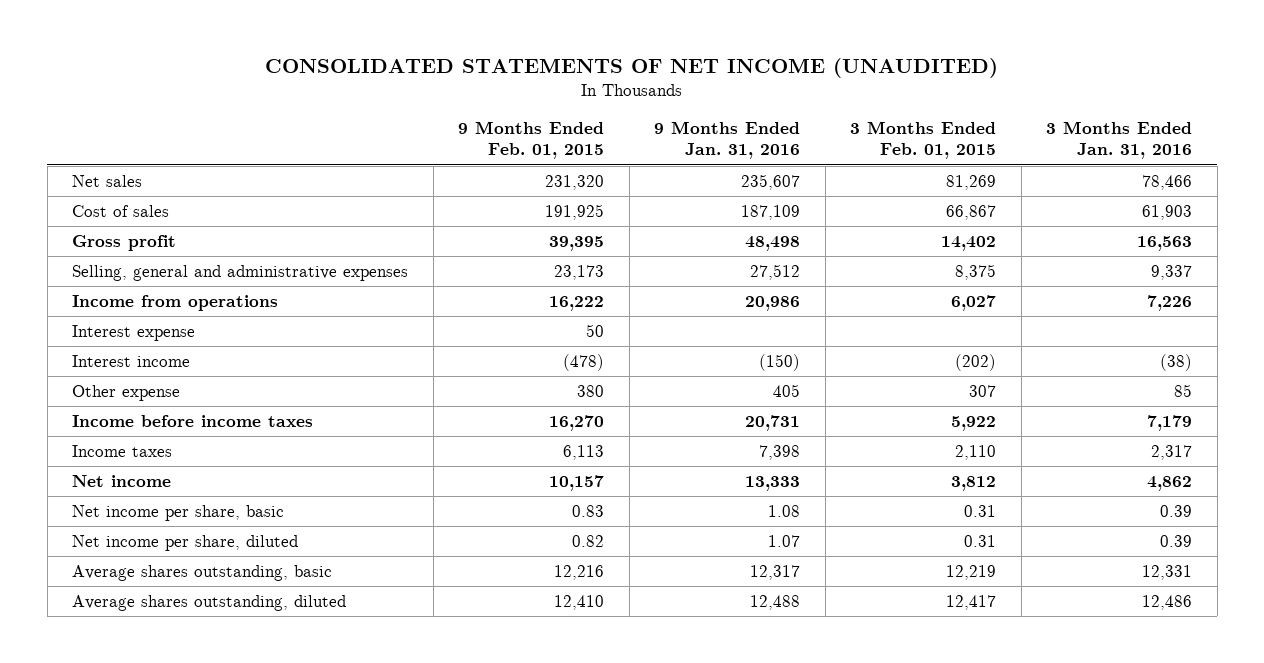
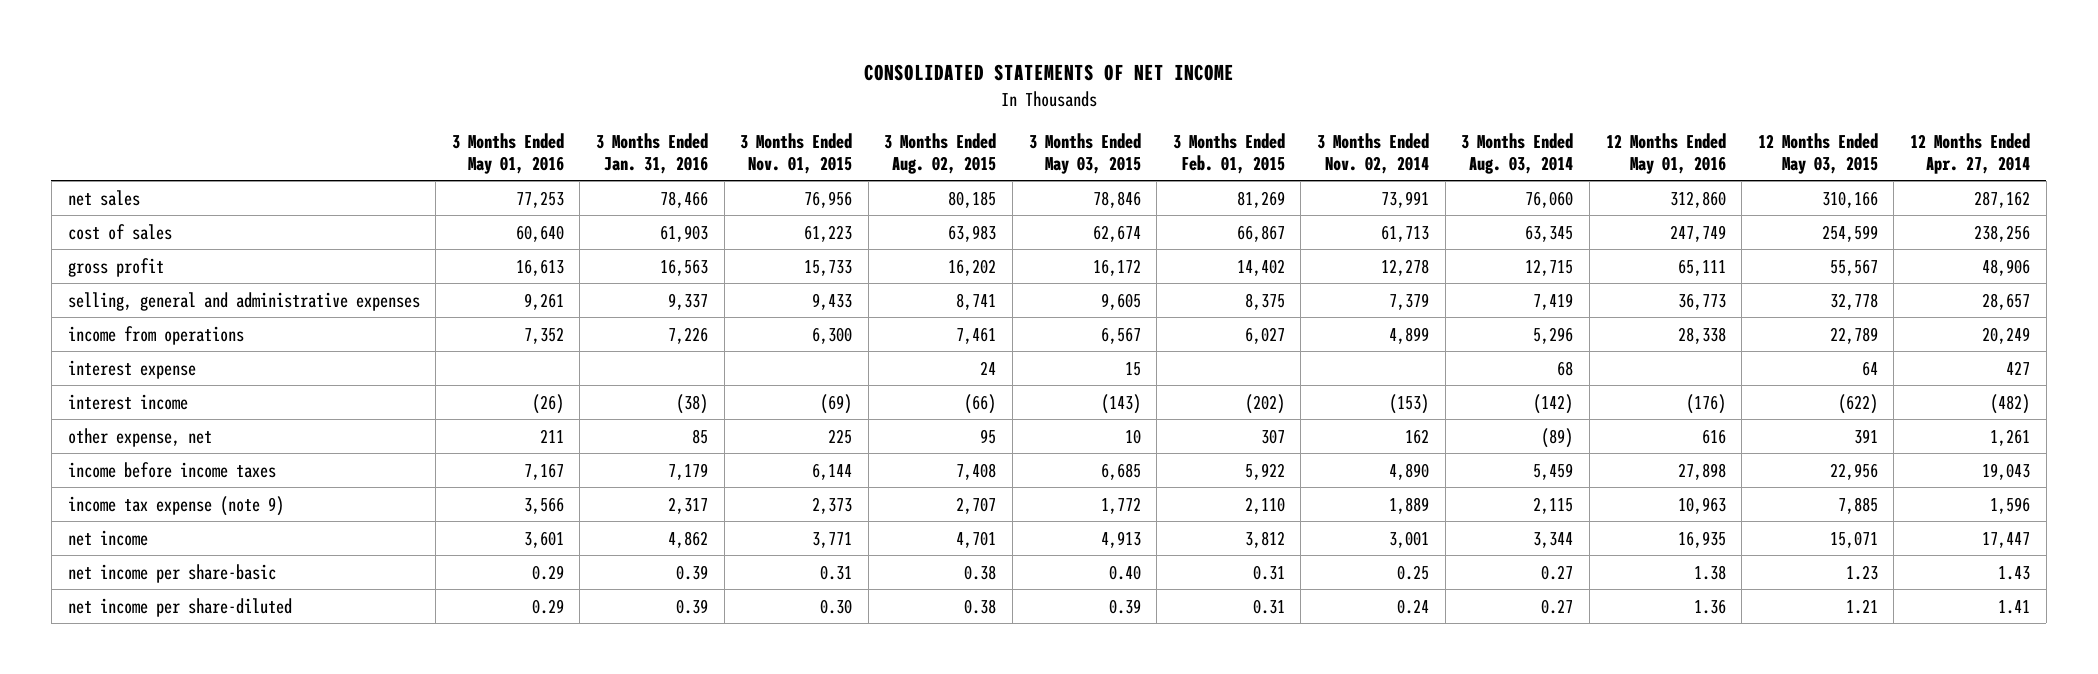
- CONSOLIDATED STATEMENTS OF NET INCOME (UNAUDITED)
+ CONSOLIDATED STATEMENTS OF NET INCOME
- | 9 Months Ended Feb. 01, 2015 | 9 Months Ended Jan. 31, 2016 | 3 Months Ended Feb. 01, 2015 | 3 Months Ended Jan. 31, 2016
+ | 3 Months Ended May 01, 2016 | 3 Months Ended Jan. 31, 2016 | 3 Months Ended Nov. 01, 2015 | 3 Months Ended Aug. 02, 2015 | 3 Months Ended May 03, 2015 | 3 Months Ended Feb. 01, 2015 | 3 Months Ended Nov. 02, 2014 | 3 Months Ended Aug. 03, 2014 | 12 Months Ended May 01, 2016 | 12 Months Ended May 03, 2015 | 12 Months Ended Apr. 27, 2014
- Net sales | 231,320 | 235,607 | 81,269 | 78,466
- Cost of sales | 191,925 | 187,109 | 66,867 | 61,903
- Gross profit | 39,395 | 48,498 | 14,402 | 16,563
- Selling, general and administrative expenses | 23,173 | 27,512 | 8,375 | 9,337
- Income from operations | 16,222 | 20,986 | 6,027 | 7,226
- Interest expense | 50 | | |
- Interest income | (478) | (150) | (202) | (38)
- Other expense | 380 | 405 | 307 | 85
- Income before income taxes | 16,270 | 20,731 | 5,922 | 7,179
- Income taxes | 6,113 | 7,398 | 2,110 | 2,317
- Net income | 10,157 | 13,333 | 3,812 | 4,862
- Net income per share, basic | 0.83 | 1.08 | 0.31 | 0.39
- Net income per share, diluted | 0.82 | 1.07 | 0.31 | 0.39
- Average shares outstanding, basic | 12,216 | 12,317 | 12,219 | 12,331
- Average shares outstanding, diluted | 12,410 | 12,488 | 12,417 | 12,486
+ net sales | 77,253 | 78,466 | 76,956 | 80,185 | 78,846 | 81,269 | 73,991 | 76,060 | 312,860 | 310,166 | 287,162
+ cost of sales | 60,640 | 61,903 | 61,223 | 63,983 | 62,674 | 66,867 | 61,713 | 63,345 | 247,749 | 254,599 | 238,256
+ gross profit | 16,613 | 16,563 | 15,733 | 16,202 | 16,172 | 14,402 | 12,278 | 12,715 | 65,111 | 55,567 | 48,906
+ selling, general and administrative expenses | 9,261 | 9,337 | 9,433 | 8,741 | 9,605 | 8,375 | 7,379 | 7,419 | 36,773 | 32,778 | 28,657
+ income from operations | 7,352 | 7,226 | 6,300 | 7,461 | 6,567 | 6,027 | 4,899 | 5,296 | 28,338 | 22,789 | 20,249
+ interest expense | | | | 24 | 15 | | | 68 | | 64 | 427
+ interest income | (26) | (38) | (69) | (66) | (143) | (202) | (153) | (142) | (176) | (622) | (482)
+ other expense, net | 211 | 85 | 225 | 95 | 10 | 307 | 162 | (89) | 616 | 391 | 1,261
+ income before income taxes | 7,167 | 7,179 | 6,144 | 7,408 | 6,685 | 5,922 | 4,890 | 5,459 | 27,898 | 22,956 | 19,043
+ income tax expense (note 9) | 3,566 | 2,317 | 2,373 | 2,707 | 1,772 | 2,110 | 1,889 | 2,115 | 10,963 | 7,885 | 1,596
+ net income | 3,601 | 4,862 | 3,771 | 4,701 | 4,913 | 3,812 | 3,001 | 3,344 | 16,935 | 15,071 | 17,447
+ net income per share-basic | 0.29 | 0.39 | 0.31 | 0.38 | 0.40 | 0.31 | 0.25 | 0.27 | 1.38 | 1.23 | 1.43
+ net income per share-diluted | 0.29 | 0.39 | 0.30 | 0.38 | 0.39 | 0.31 | 0.24 | 0.27 | 1.36 | 1.21 | 1.41

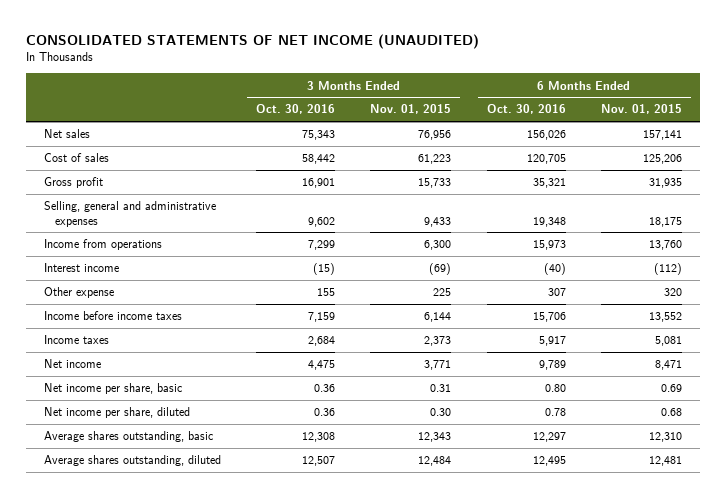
- CONSOLIDATED STATEMENTS OF NET INCOME
+ CONSOLIDATED STATEMENTS OF NET INCOME (UNAUDITED)
- | 3 Months Ended May 01, 2016 | 3 Months Ended Jan. 31, 2016 | 3 Months Ended Nov. 01, 2015 | 3 Months Ended Aug. 02, 2015 | 3 Months Ended May 03, 2015 | 3 Months Ended Feb. 01, 2015 | 3 Months Ended Nov. 02, 2014 | 3 Months Ended Aug. 03, 2014 | 12 Months Ended May 01, 2016 | 12 Months Ended May 03, 2015 | 12 Months Ended Apr. 27, 2014
+ | 3 Months Ended Oct. 30, 2016 | 3 Months Ended Nov. 01, 2015 | 6 Months Ended Oct. 30, 2016 | 6 Months Ended Nov. 01, 2015
- net sales | 77,253 | 78,466 | 76,956 | 80,185 | 78,846 | 81,269 | 73,991 | 76,060 | 312,860 | 310,166 | 287,162
- cost of sales | 60,640 | 61,903 | 61,223 | 63,983 | 62,674 | 66,867 | 61,713 | 63,345 | 247,749 | 254,599 | 238,256
- gross profit | 16,613 | 16,563 | 15,733 | 16,202 | 16,172 | 14,402 | 12,278 | 12,715 | 65,111 | 55,567 | 48,906
- selling, general and administrative expenses | 9,261 | 9,337 | 9,433 | 8,741 | 9,605 | 8,375 | 7,379 | 7,419 | 36,773 | 32,778 | 28,657
- income from operations | 7,352 | 7,226 | 6,300 | 7,461 | 6,567 | 6,027 | 4,899 | 5,296 | 28,338 | 22,789 | 20,249
- interest expense | | | | 24 | 15 | | | 68 | | 64 | 427
- interest income | (26) | (38) | (69) | (66) | (143) | (202) | (153) | (142) | (176) | (622) | (482)
- other expense, net | 211 | 85 | 225 | 95 | 10 | 307 | 162 | (89) | 616 | 391 | 1,261
- income before income taxes | 7,167 | 7,179 | 6,144 | 7,408 | 6,685 | 5,922 | 4,890 | 5,459 | 27,898 | 22,956 | 19,043
- income tax expense (note 9) | 3,566 | 2,317 | 2,373 | 2,707 | 1,772 | 2,110 | 1,889 | 2,115 | 10,963 | 7,885 | 1,596
- net income | 3,601 | 4,862 | 3,771 | 4,701 | 4,913 | 3,812 | 3,001 | 3,344 | 16,935 | 15,071 | 17,447
- net income per share-basic | 0.29 | 0.39 | 0.31 | 0.38 | 0.40 | 0.31 | 0.25 | 0.27 | 1.38 | 1.23 | 1.43
- net income per share-diluted | 0.29 | 0.39 | 0.30 | 0.38 | 0.39 | 0.31 | 0.24 | 0.27 | 1.36 | 1.21 | 1.41
+ Net sales | 75,343 | 76,956 | 156,026 | 157,141
+ Cost of sales | 58,442 | 61,223 | 120,705 | 125,206
+ Gross profit | 16,901 | 15,733 | 35,321 | 31,935
+ Selling, general and administrative expenses | 9,602 | 9,433 | 19,348 | 18,175
+ Income from operations | 7,299 | 6,300 | 15,973 | 13,760
+ Interest income | (15) | (69) | (40) | (112)
+ Other expense | 155 | 225 | 307 | 320
+ Income before income taxes | 7,159 | 6,144 | 15,706 | 13,552
+ Income taxes | 2,684 | 2,373 | 5,917 | 5,081
+ Net income | 4,475 | 3,771 | 9,789 | 8,471
+ Net income per share, basic | 0.36 | 0.31 | 0.80 | 0.69
+ Net income per share, diluted | 0.36 | 0.30 | 0.78 | 0.68
+ Average shares outstanding, basic | 12,308 | 12,343 | 12,297 | 12,310
+ Average shares outstanding, diluted | 12,507 | 12,484 | 12,495 | 12,481

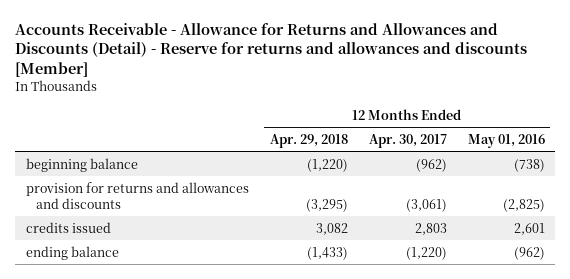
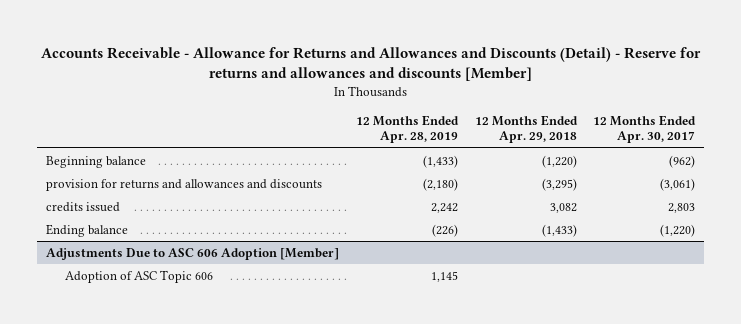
- | 12 Months Ended Apr. 29, 2018 | 12 Months Ended Apr. 30, 2017 | 12 Months Ended May 01, 2016
+ | 12 Months Ended Apr. 28, 2019 | 12 Months Ended Apr. 29, 2018 | 12 Months Ended Apr. 30, 2017
- beginning balance | (1,220) | (962) | (738)
+ Beginning balance | (1,433) | (1,220) | (962)
- ending balance | (1,433) | (1,220) | (962)
+ Ending balance | (226) | (1,433) | (1,220)
+ Adjustments Due to ASC 606 Adoption [Member]
+ Adoption of ASC Topic 606 | 1,145 | |

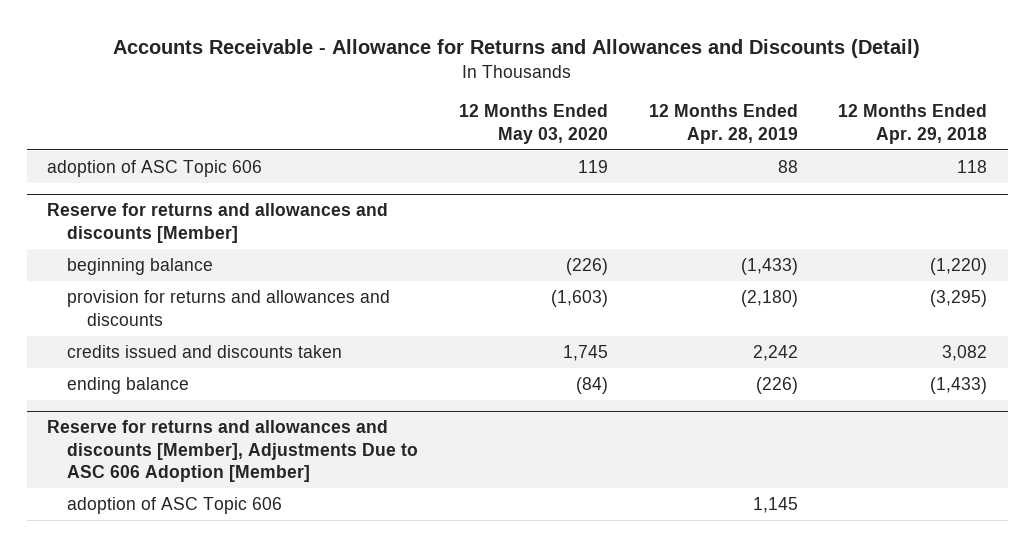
- Accounts Receivable - Allowance for Returns and Allowances and Discounts (Detail) - Reserve for returns and allowances and discounts [Member]
+ Accounts Receivable - Allowance for Returns and Allowances and Discounts (Detail)
- | 12 Months Ended Apr. 28, 2019 | 12 Months Ended Apr. 29, 2018 | 12 Months Ended Apr. 30, 2017
+ | 12 Months Ended May 03, 2020 | 12 Months Ended Apr. 28, 2019 | 12 Months Ended Apr. 29, 2018
- Beginning balance | (1,433) | (1,220) | (962)
+ adoption of ASC Topic 606 | 119 | 88 | 118
+ Reserve for returns and allowances and discounts [Member]
+ beginning balance | (226) | (1,433) | (1,220)
- credits issued | 2,242 | 3,082 | 2,803
- Ending balance | (226) | (1,433) | (1,220)
- Adjustments Due to ASC 606 Adoption [Member]
- Adoption of ASC Topic 606 | 1,145 | |
+ credits issued and discounts taken | 1,745 | 2,242 | 3,082
+ ending balance | (84) | (226) | (1,433)
+ Reserve for returns and allowances and discounts [Member], Adjustments Due to ASC 606 Adoption [Member]
+ adoption of ASC Topic 606 | | 1,145 |

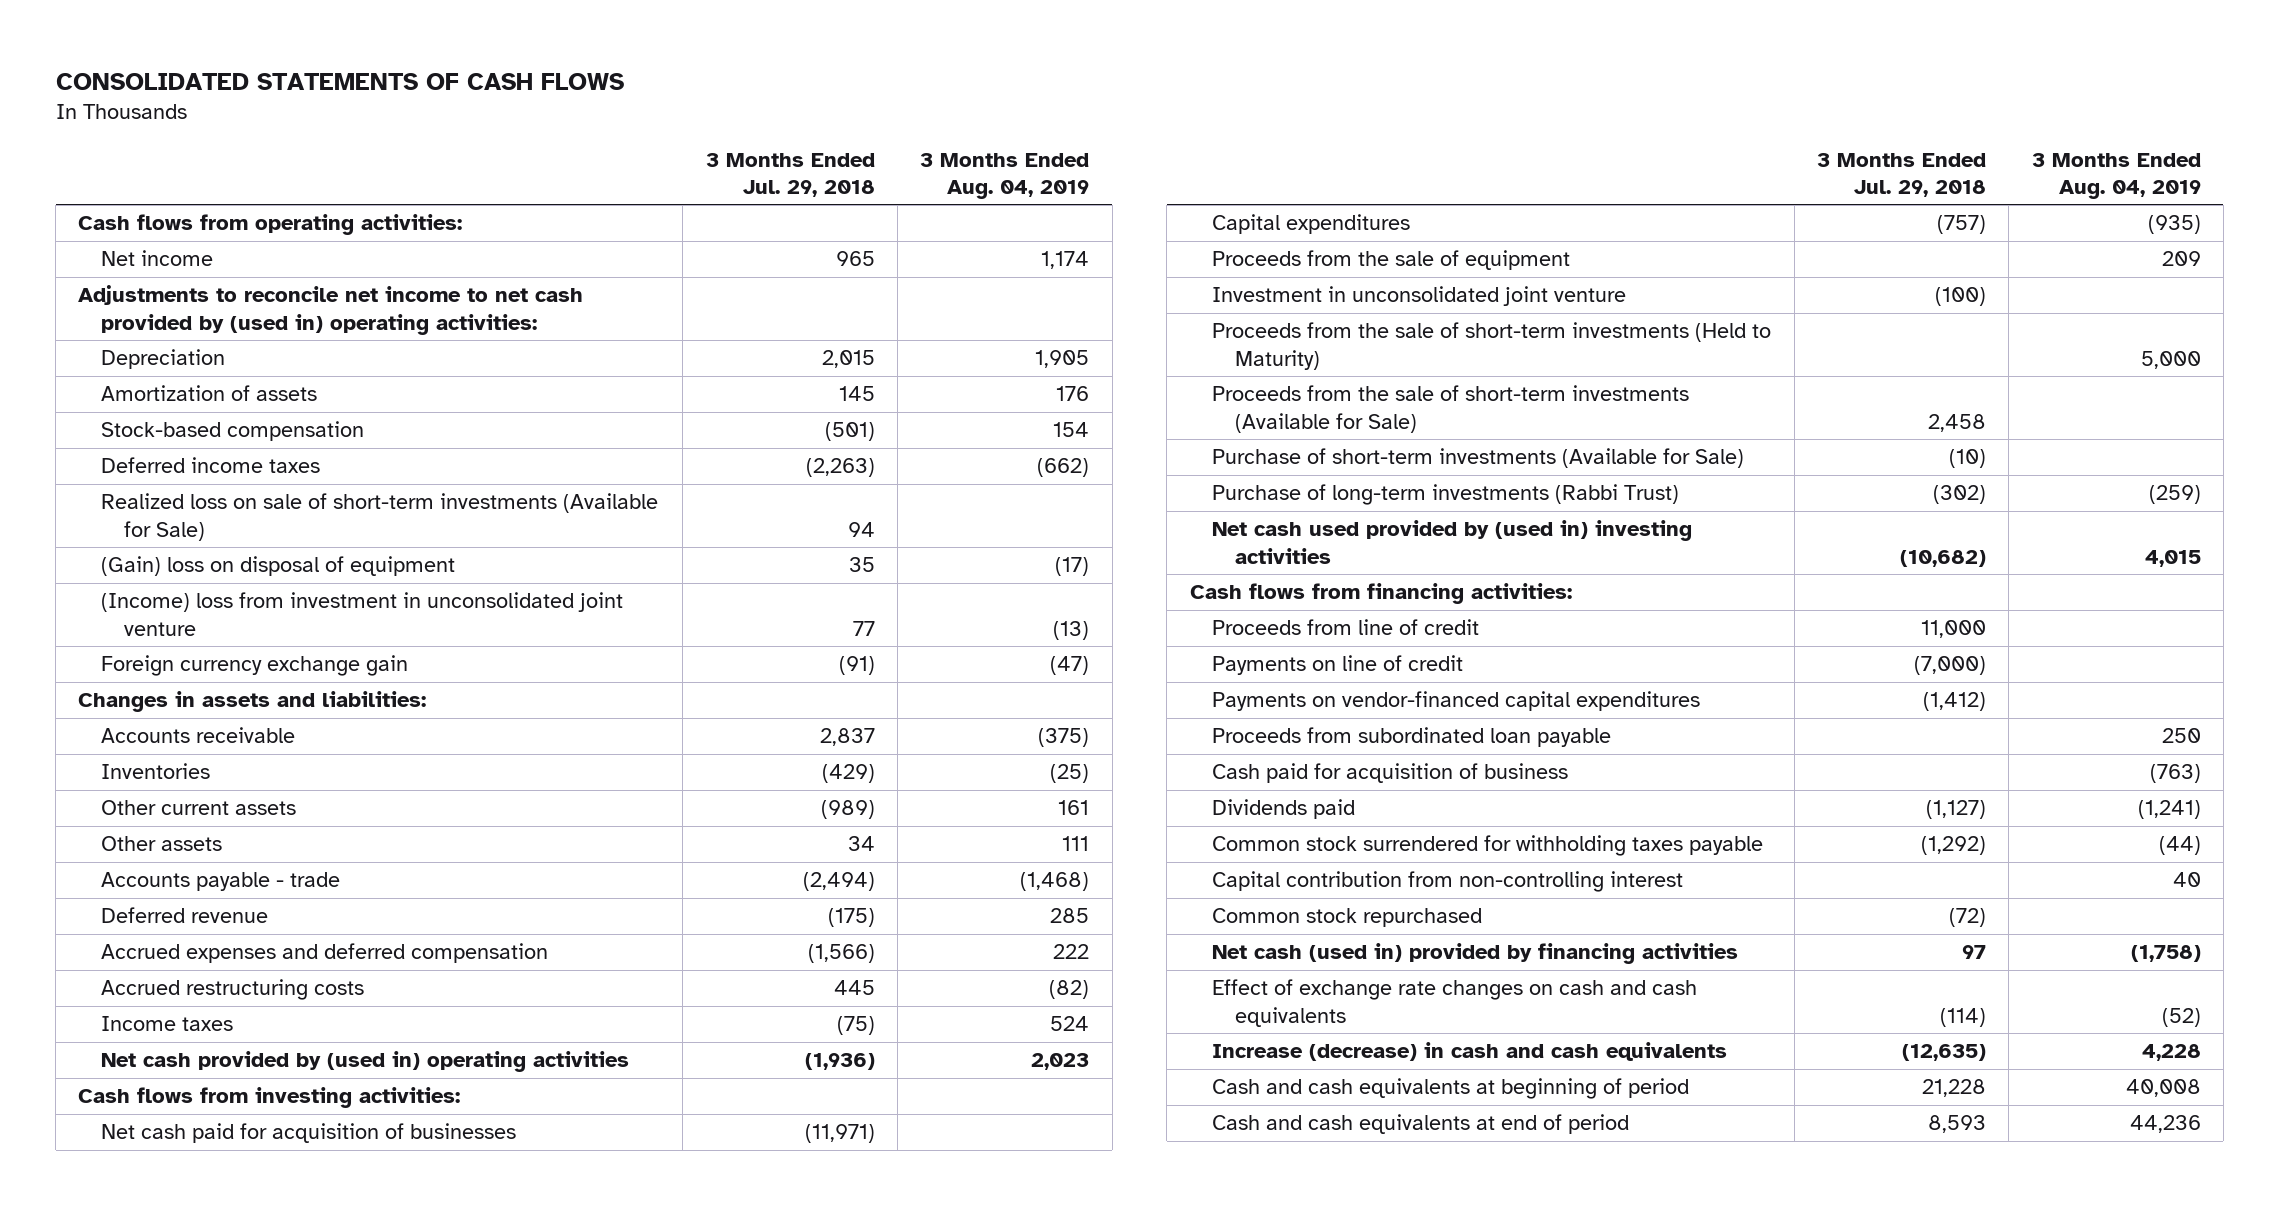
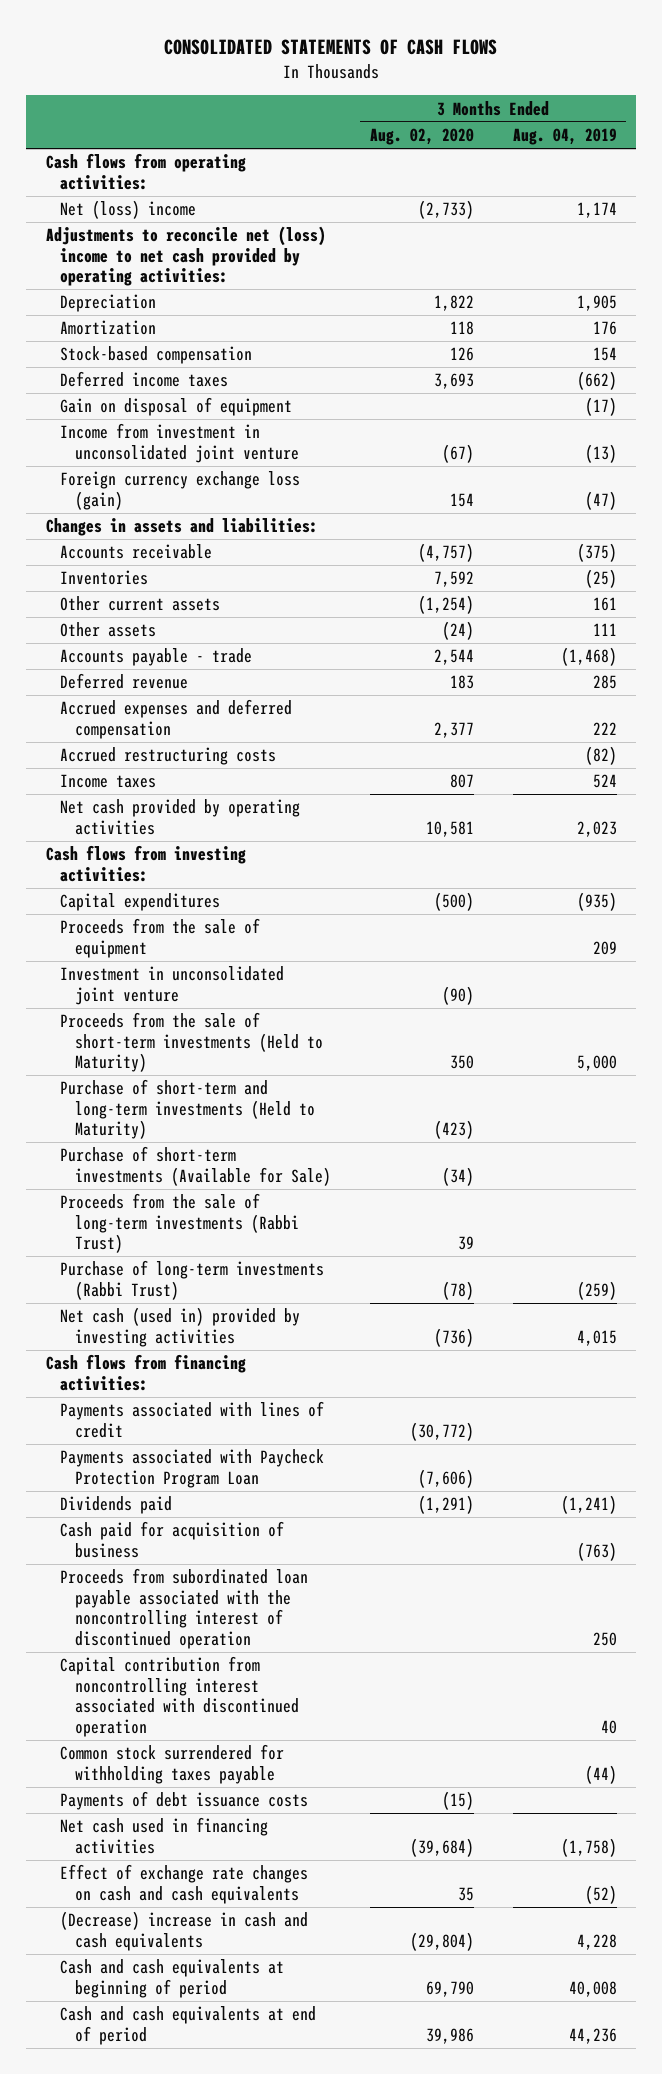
- | 3 Months Ended Jul. 29, 2018 | 3 Months Ended Aug. 04, 2019
+ | 3 Months Ended Aug. 02, 2020 | 3 Months Ended Aug. 04, 2019
- Net income | 965 | 1,174
- Adjustments to reconcile net income to net cash provided by (used in) operating activities:
+ Net (loss) income | (2,733) | 1,174
+ Adjustments to reconcile net (loss) income to net cash provided by operating activities:
- Amortization of assets | 145 | 176
+ Amortization | 118 | 176
- Realized loss on sale of short-term investments (Available for Sale) | 94 |
- (Gain) loss on disposal of equipment | 35 | (17)
- (Income) loss from investment in unconsolidated joint venture | 77 | (13)
- Foreign currency exchange gain | (91) | (47)
+ Gain on disposal of equipment | | (17)
+ Income from investment in unconsolidated joint venture | (67) | (13)
+ Foreign currency exchange loss (gain) | 154 | (47)
- Net cash provided by (used in) operating activities | (1,936) | 2,023
+ Net cash provided by operating activities | 10,581 | 2,023
- Net cash paid for acquisition of businesses | (11,971) |
- Proceeds from the sale of short-term investments (Available for Sale) | 2,458 |
+ Purchase of short-term and long-term investments (Held to Maturity) | (423) |
+ Proceeds from the sale of long-term investments (Rabbi Trust) | 39 |
- Net cash used provided by (used in) investing activities | (10,682) | 4,015
+ Net cash (used in) provided by investing activities | (736) | 4,015
- Proceeds from line of credit | 11,000 |
- Payments on line of credit | (7,000) |
- Payments on vendor-financed capital expenditures | (1,412) |
- Proceeds from subordinated loan payable | | 250
+ Payments associated with lines of credit | (30,772) |
+ Payments associated with Paycheck Protection Program Loan | (7,606) |
moved down: Cash paid for acquisition of business | | (763)
+ Proceeds from subordinated loan payable associated with the noncontrolling interest of discontinued operation | | 250
+ Capital contribution from noncontrolling interest associated with discontinued operation | | 40
- Capital contribution from non-controlling interest | | 40
- Common stock repurchased | (72) |
- Net cash (used in) provided by financing activities | 97 | (1,758)
+ Payments of debt issuance costs | (15) |
+ Net cash used in financing activities | (39,684) | (1,758)
- Increase (decrease) in cash and cash equivalents | (12,635) | 4,228
+ (Decrease) increase in cash and cash equivalents | (29,804) | 4,228

